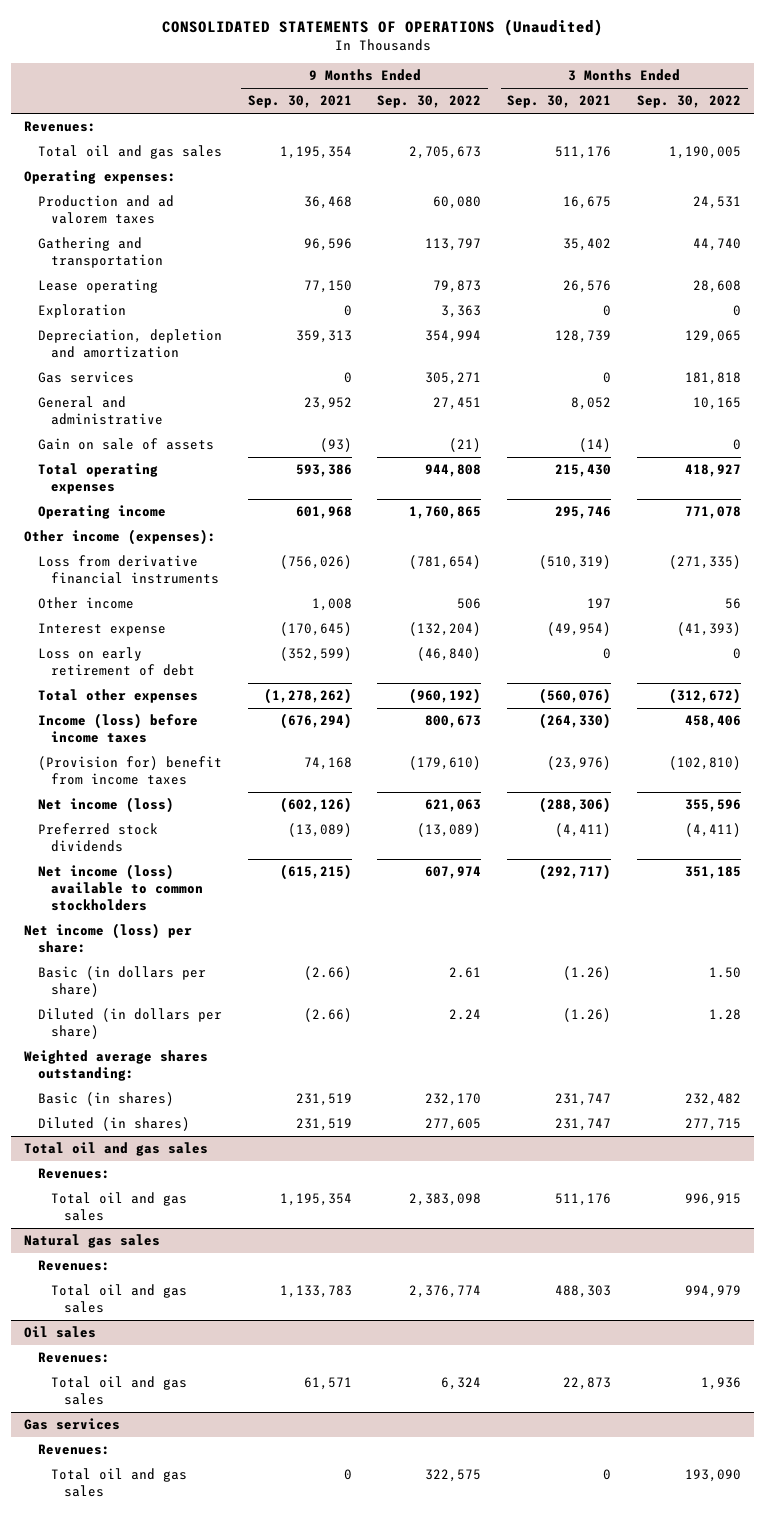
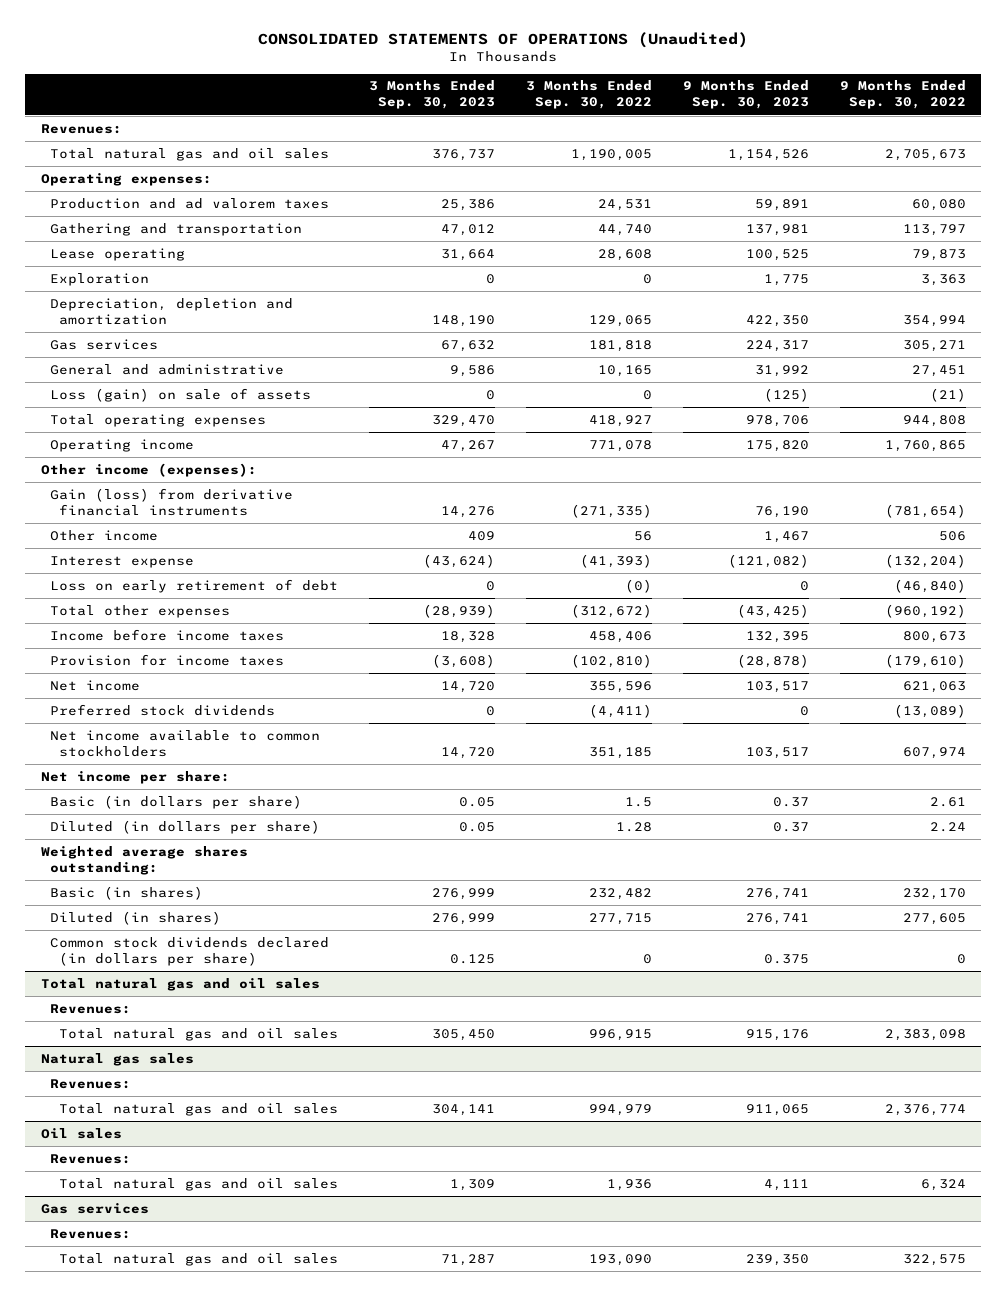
- | 9 Months Ended Sep. 30, 2021 | 9 Months Ended Sep. 30, 2022 | 3 Months Ended Sep. 30, 2021 | 3 Months Ended Sep. 30, 2022
+ | 3 Months Ended Sep. 30, 2023 | 3 Months Ended Sep. 30, 2022 | 9 Months Ended Sep. 30, 2023 | 9 Months Ended Sep. 30, 2022
- Total oil and gas sales | 1,195,354 | 2,705,673 | 511,176 | 1,190,005
+ Total natural gas and oil sales | 376,737 | 1,190,005 | 1,154,526 | 2,705,673
- Gain on sale of assets | (93) | (21) | (14) | 0
+ Loss (gain) on sale of assets | 0 | 0 | (125) | (21)
- Loss from derivative financial instruments | (756,026) | (781,654) | (510,319) | (271,335)
+ Gain (loss) from derivative financial instruments | 14,276 | (271,335) | 76,190 | (781,654)
- Loss on early retirement of debt | (352,599) | (46,840) | 0 | 0
+ Loss on early retirement of debt | 0 | (0) | 0 | (46,840)
- Income (loss) before income taxes | (676,294) | 800,673 | (264,330) | 458,406
- (Provision for) benefit from income taxes | 74,168 | (179,610) | (23,976) | (102,810)
- Net income (loss) | (602,126) | 621,063 | (288,306) | 355,596
+ Income before income taxes | 18,328 | 458,406 | 132,395 | 800,673
+ Provision for income taxes | (3,608) | (102,810) | (28,878) | (179,610)
+ Net income | 14,720 | 355,596 | 103,517 | 621,063
- Net income (loss) available to common stockholders | (615,215) | 607,974 | (292,717) | 351,185
- Net income (loss) per share:
- Basic (in dollars per share) | (2.66) | 2.61 | (1.26) | 1.50
+ Net income available to common stockholders | 14,720 | 351,185 | 103,517 | 607,974
+ Net income per share:
+ Basic (in dollars per share) | 0.05 | 1.5 | 0.37 | 2.61
- Total oil and gas sales
+ Common stock dividends declared (in dollars per share) | 0.125 | 0 | 0.375 | 0
+ Total natural gas and oil sales
- Total oil and gas sales | 1,195,354 | 2,383,098 | 511,176 | 996,915
+ Total natural gas and oil sales | 305,450 | 996,915 | 915,176 | 2,383,098
@ Natural gas sales
- Total oil and gas sales | 1,133,783 | 2,376,774 | 488,303 | 994,979
+ Total natural gas and oil sales | 304,141 | 994,979 | 911,065 | 2,376,774
@ Oil sales
- Total oil and gas sales | 61,571 | 6,324 | 22,873 | 1,936
+ Total natural gas and oil sales | 1,309 | 1,936 | 4,111 | 6,324
@ Gas services
- Total oil and gas sales | 0 | 322,575 | 0 | 193,090
+ Total natural gas and oil sales | 71,287 | 193,090 | 239,350 | 322,575

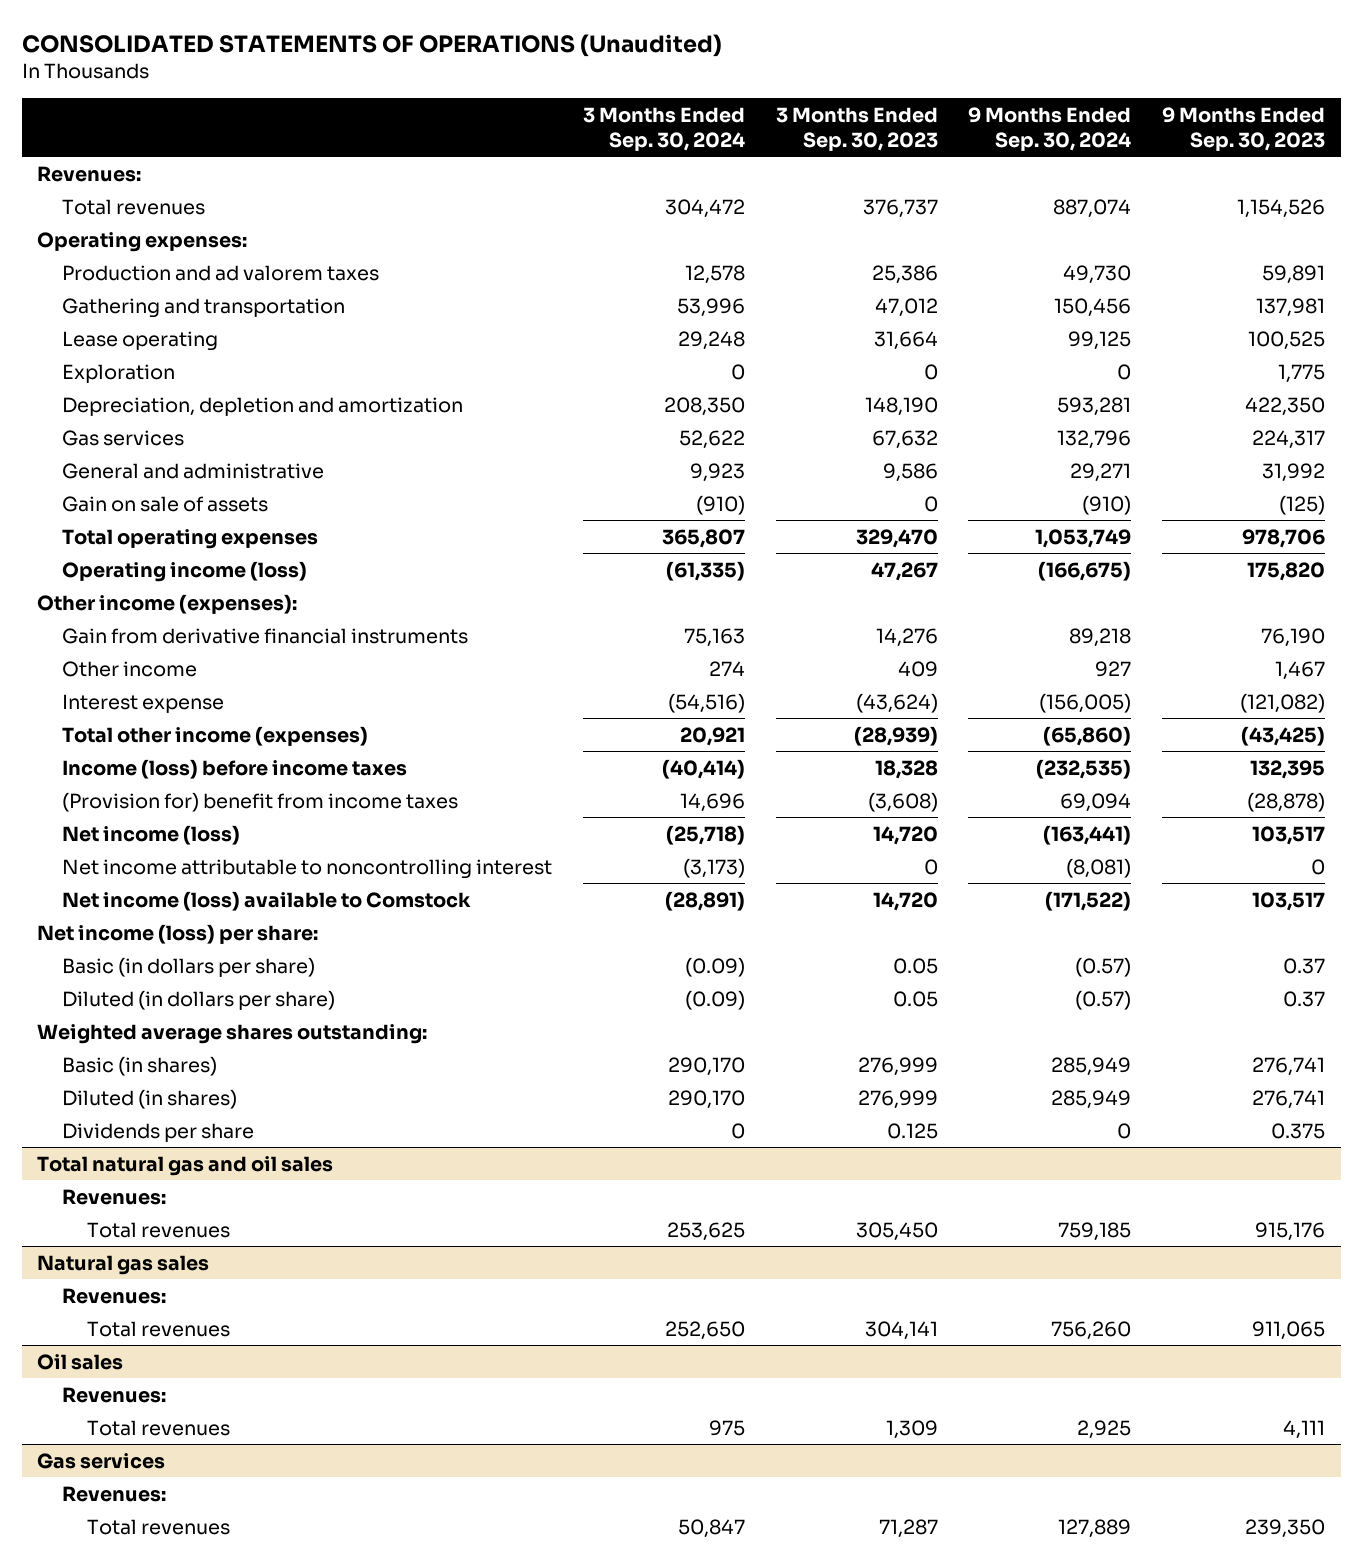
- | 3 Months Ended Sep. 30, 2023 | 3 Months Ended Sep. 30, 2022 | 9 Months Ended Sep. 30, 2023 | 9 Months Ended Sep. 30, 2022
+ | 3 Months Ended Sep. 30, 2024 | 3 Months Ended Sep. 30, 2023 | 9 Months Ended Sep. 30, 2024 | 9 Months Ended Sep. 30, 2023
- Total natural gas and oil sales | 376,737 | 1,190,005 | 1,154,526 | 2,705,673
+ Total revenues | 304,472 | 376,737 | 887,074 | 1,154,526
- Loss (gain) on sale of assets | 0 | 0 | (125) | (21)
+ Gain on sale of assets | (910) | 0 | (910) | (125)
- Operating income | 47,267 | 771,078 | 175,820 | 1,760,865
+ Operating income (loss) | (61,335) | 47,267 | (166,675) | 175,820
- Gain (loss) from derivative financial instruments | 14,276 | (271,335) | 76,190 | (781,654)
+ Gain from derivative financial instruments | 75,163 | 14,276 | 89,218 | 76,190
- Loss on early retirement of debt | 0 | (0) | 0 | (46,840)
- Total other expenses | (28,939) | (312,672) | (43,425) | (960,192)
- Income before income taxes | 18,328 | 458,406 | 132,395 | 800,673
- Provision for income taxes | (3,608) | (102,810) | (28,878) | (179,610)
- Net income | 14,720 | 355,596 | 103,517 | 621,063
- Preferred stock dividends | 0 | (4,411) | 0 | (13,089)
- Net income available to common stockholders | 14,720 | 351,185 | 103,517 | 607,974
- Net income per share:
+ Total other income (expenses) | 20,921 | (28,939) | (65,860) | (43,425)
+ Income (loss) before income taxes | (40,414) | 18,328 | (232,535) | 132,395
+ (Provision for) benefit from income taxes | 14,696 | (3,608) | 69,094 | (28,878)
+ Net income (loss) | (25,718) | 14,720 | (163,441) | 103,517
+ Net income attributable to noncontrolling interest | (3,173) | 0 | (8,081) | 0
+ Net income (loss) available to Comstock | (28,891) | 14,720 | (171,522) | 103,517
+ Net income (loss) per share:
- Common stock dividends declared (in dollars per share) | 0.125 | 0 | 0.375 | 0
+ Dividends per share | 0 | 0.125 | 0 | 0.375
@ Total natural gas and oil sales
- Total natural gas and oil sales | 305,450 | 996,915 | 915,176 | 2,383,098
+ Total revenues | 253,625 | 305,450 | 759,185 | 915,176
@ Natural gas sales
- Total natural gas and oil sales | 304,141 | 994,979 | 911,065 | 2,376,774
+ Total revenues | 252,650 | 304,141 | 756,260 | 911,065
@ Oil sales
- Total natural gas and oil sales | 1,309 | 1,936 | 4,111 | 6,324
+ Total revenues | 975 | 1,309 | 2,925 | 4,111
@ Gas services
- Total natural gas and oil sales | 71,287 | 193,090 | 239,350 | 322,575
+ Total revenues | 50,847 | 71,287 | 127,889 | 239,350

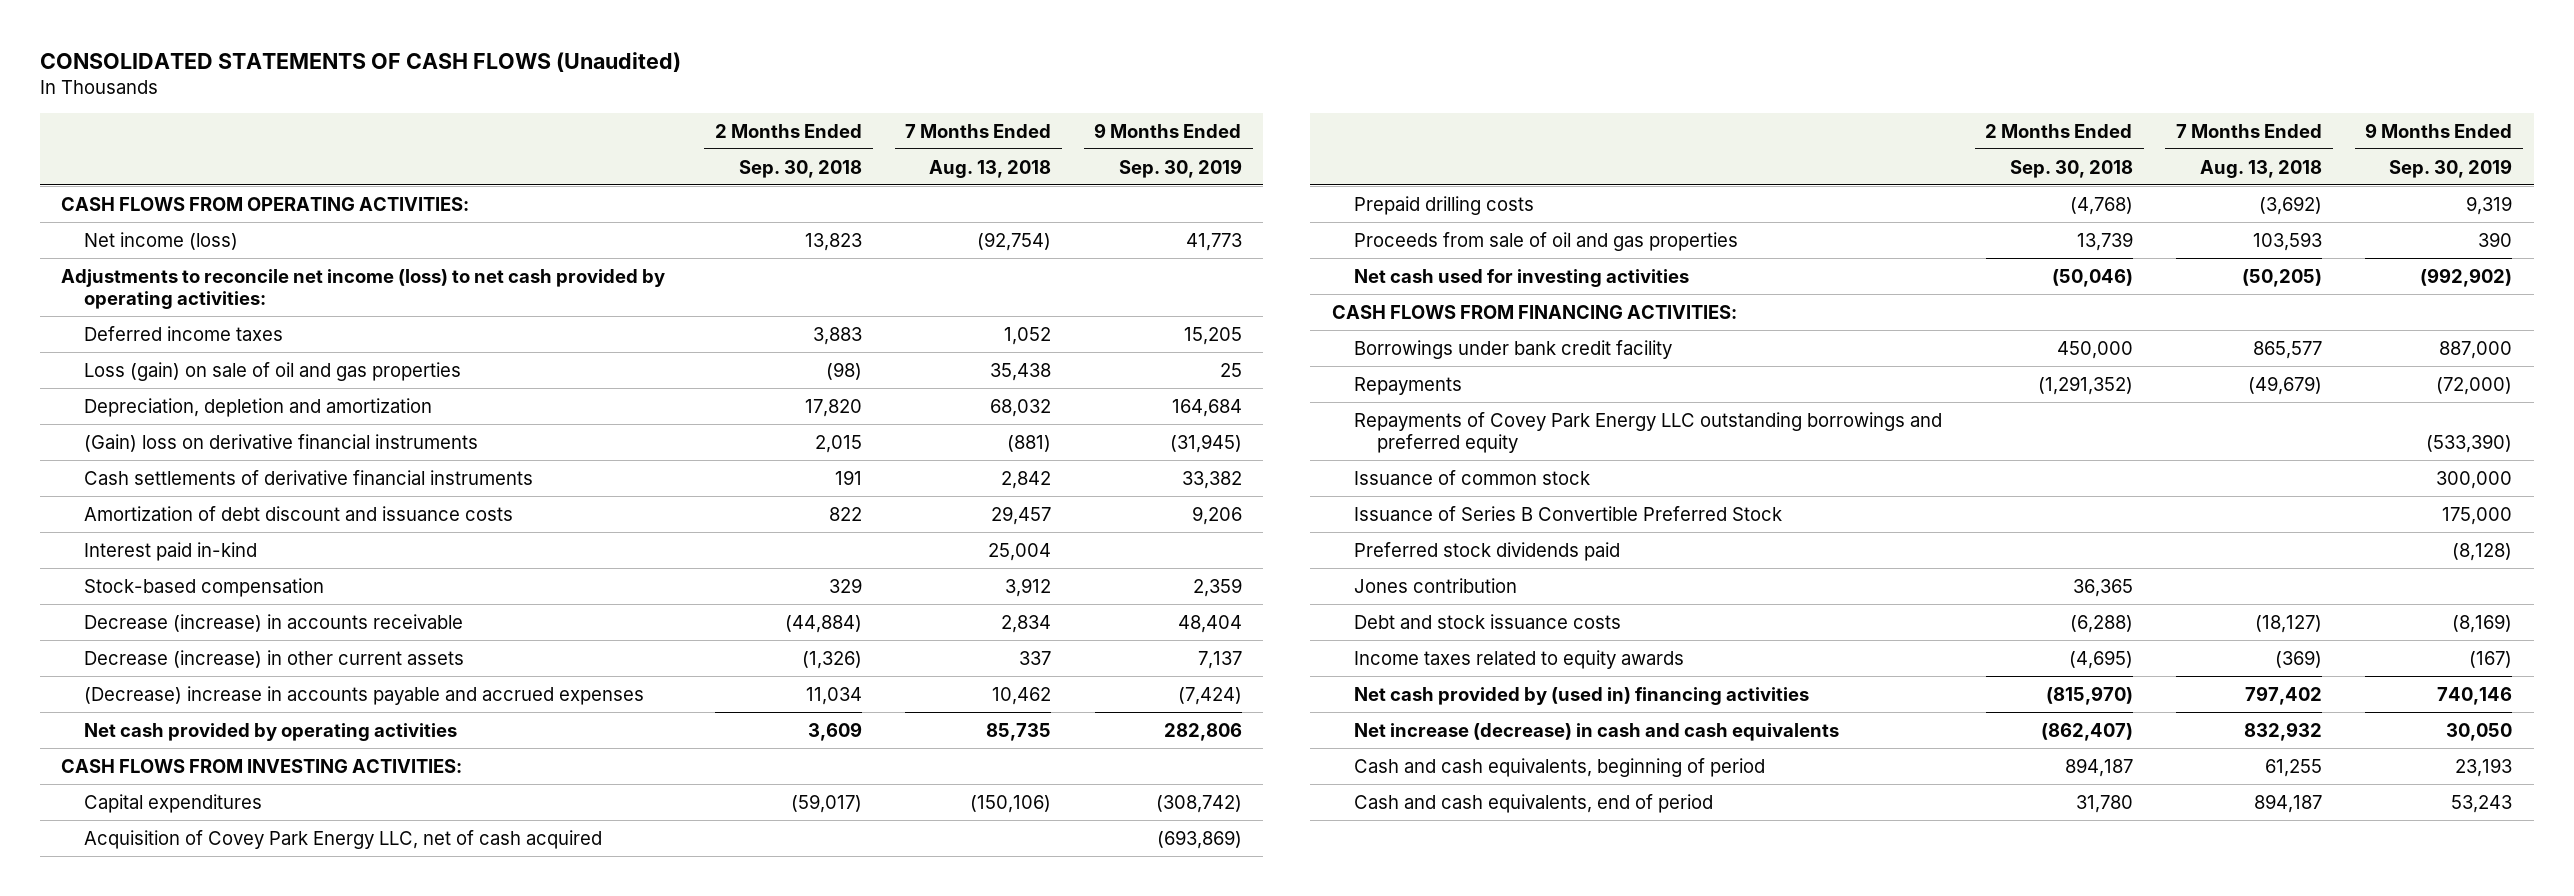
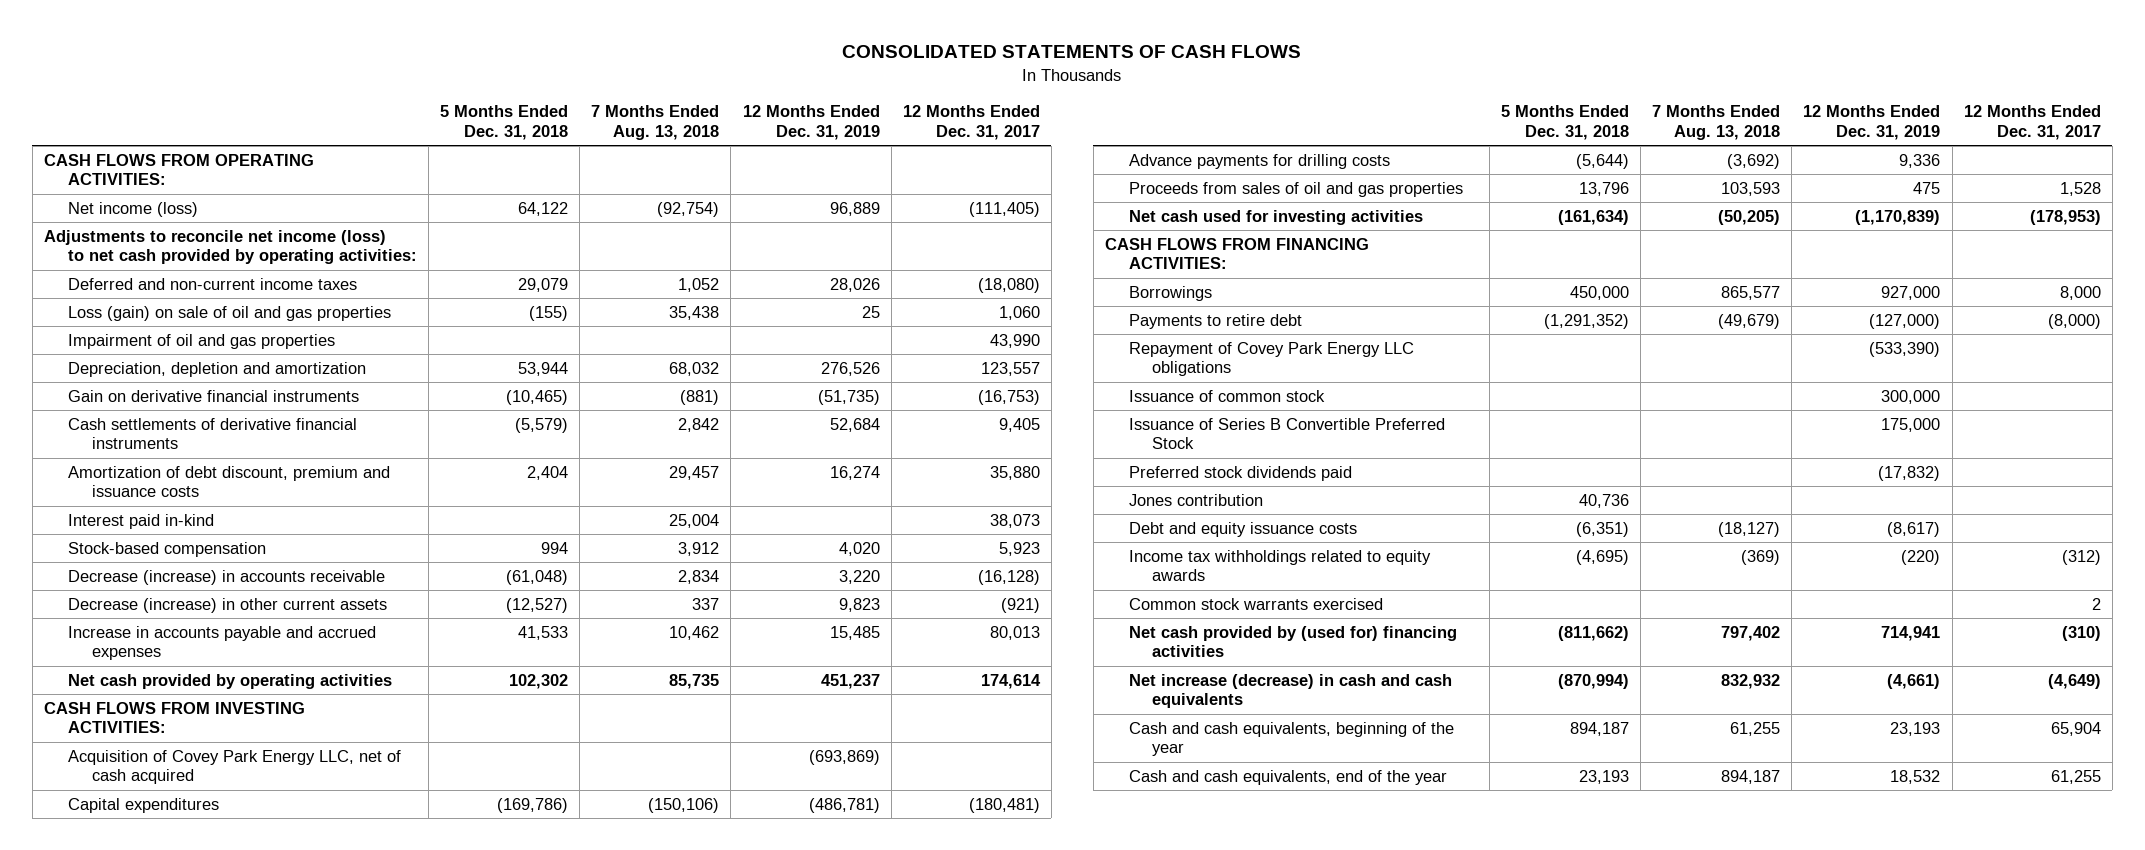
- CONSOLIDATED STATEMENTS OF CASH FLOWS (Unaudited)
+ CONSOLIDATED STATEMENTS OF CASH FLOWS
- | 2 Months Ended Sep. 30, 2018 | 7 Months Ended Aug. 13, 2018 | 9 Months Ended Sep. 30, 2019
+ | 5 Months Ended Dec. 31, 2018 | 7 Months Ended Aug. 13, 2018 | 12 Months Ended Dec. 31, 2019 | 12 Months Ended Dec. 31, 2017
- Deferred income taxes | 3,883 | 1,052 | 15,205
+ Deferred and non-current income taxes | 29,079 | 1,052 | 28,026 | (18,080)
+ Impairment of oil and gas properties | | | | 43,990
- (Gain) loss on derivative financial instruments | 2,015 | (881) | (31,945)
+ Gain on derivative financial instruments | (10,465) | (881) | (51,735) | (16,753)
- Amortization of debt discount and issuance costs | 822 | 29,457 | 9,206
+ Amortization of debt discount, premium and issuance costs | 2,404 | 29,457 | 16,274 | 35,880
- (Decrease) increase in accounts payable and accrued expenses | 11,034 | 10,462 | (7,424)
+ Increase in accounts payable and accrued expenses | 41,533 | 10,462 | 15,485 | 80,013
- Prepaid drilling costs | (4,768) | (3,692) | 9,319
- Proceeds from sale of oil and gas properties | 13,739 | 103,593 | 390
moved down: Capital expenditures | (169,786) | (150,106) | (486,781) | (180,481)
+ Advance payments for drilling costs | (5,644) | (3,692) | 9,336 |
+ Proceeds from sales of oil and gas properties | 13,796 | 103,593 | 475 | 1,528
- Borrowings under bank credit facility | 450,000 | 865,577 | 887,000
- Repayments | (1,291,352) | (49,679) | (72,000)
- Repayments of Covey Park Energy LLC outstanding borrowings and preferred equity | | | (533,390)
+ Borrowings | 450,000 | 865,577 | 927,000 | 8,000
+ Payments to retire debt | (1,291,352) | (49,679) | (127,000) | (8,000)
+ Repayment of Covey Park Energy LLC obligations | | | (533,390) |
- Debt and stock issuance costs | (6,288) | (18,127) | (8,169)
- Income taxes related to equity awards | (4,695) | (369) | (167)
- Net cash provided by (used in) financing activities | (815,970) | 797,402 | 740,146
+ Debt and equity issuance costs | (6,351) | (18,127) | (8,617) |
+ Income tax withholdings related to equity awards | (4,695) | (369) | (220) | (312)
+ Common stock warrants exercised | | | | 2
+ Net cash provided by (used for) financing activities | (811,662) | 797,402 | 714,941 | (310)
- Cash and cash equivalents, beginning of period | 894,187 | 61,255 | 23,193
- Cash and cash equivalents, end of period | 31,780 | 894,187 | 53,243
+ Cash and cash equivalents, beginning of the year | 894,187 | 61,255 | 23,193 | 65,904
+ Cash and cash equivalents, end of the year | 23,193 | 894,187 | 18,532 | 61,255

